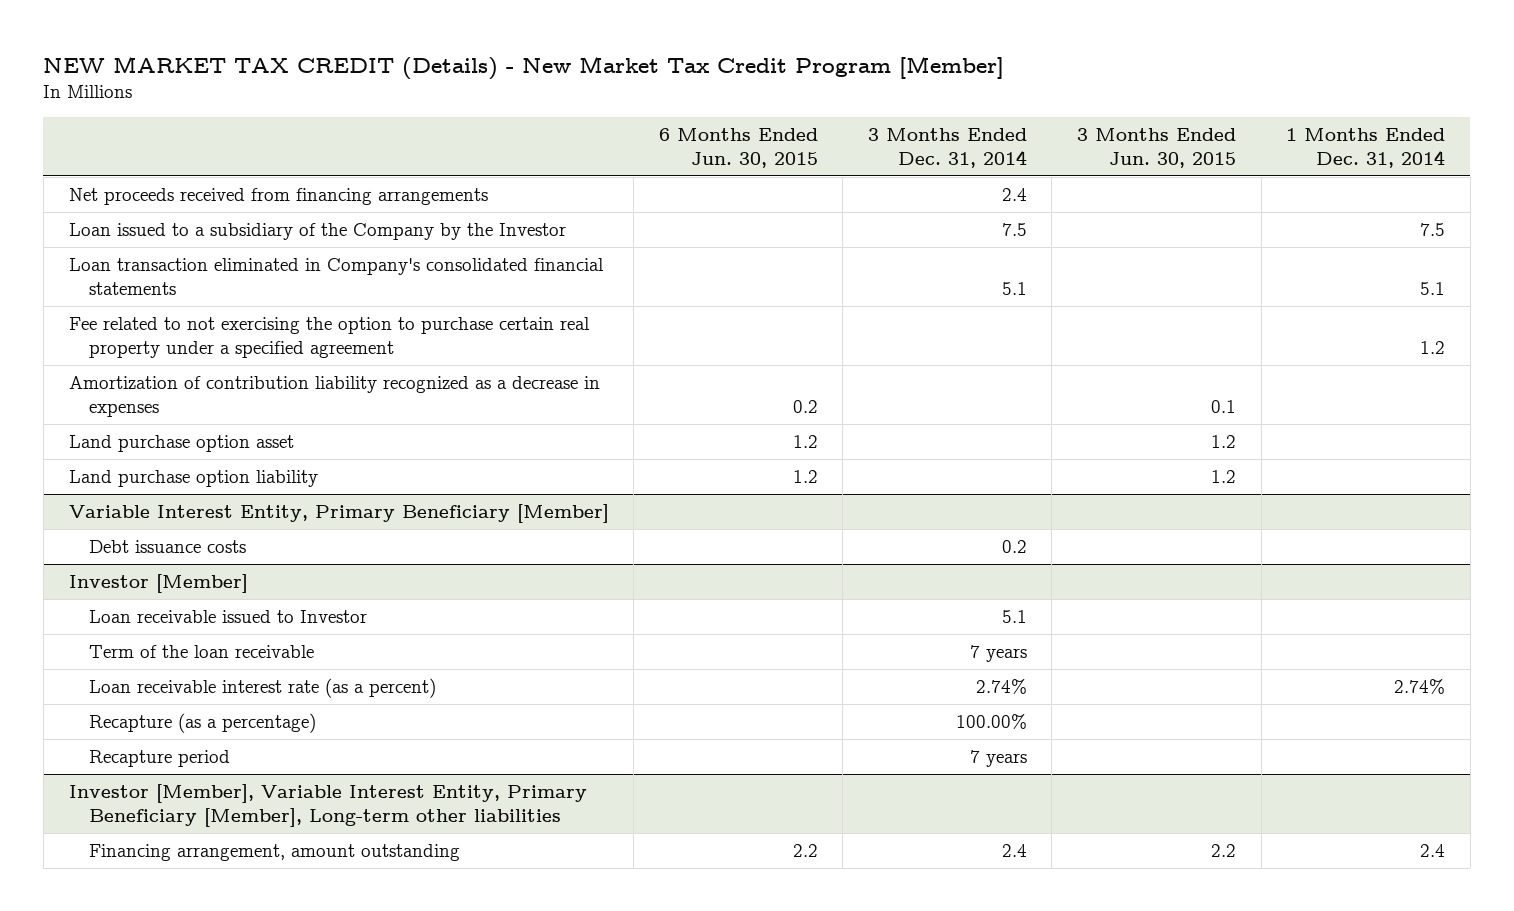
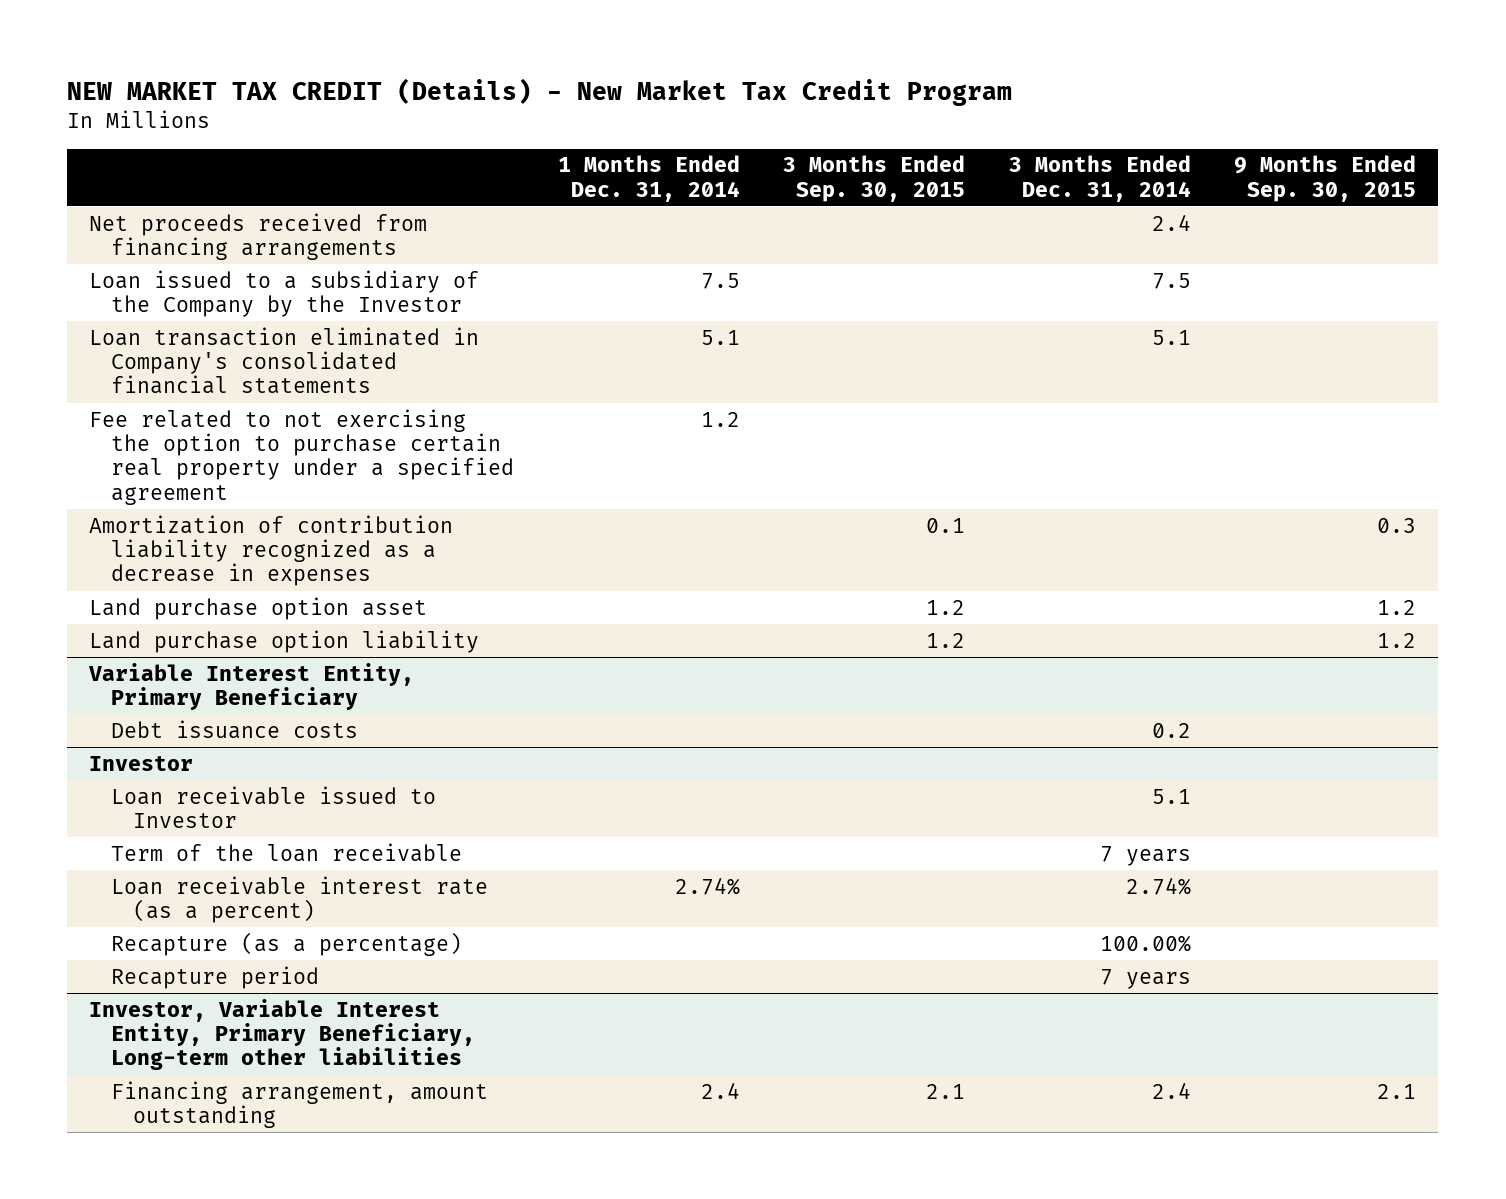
- NEW MARKET TAX CREDIT (Details) - New Market Tax Credit Program [Member]
+ NEW MARKET TAX CREDIT (Details) - New Market Tax Credit Program
- | 6 Months Ended Jun. 30, 2015 | 3 Months Ended Dec. 31, 2014 | 3 Months Ended Jun. 30, 2015 | 1 Months Ended Dec. 31, 2014
+ | 1 Months Ended Dec. 31, 2014 | 3 Months Ended Sep. 30, 2015 | 3 Months Ended Dec. 31, 2014 | 9 Months Ended Sep. 30, 2015
- Variable Interest Entity, Primary Beneficiary [Member]
+ Variable Interest Entity, Primary Beneficiary
- Investor [Member]
+ Investor
- Investor [Member], Variable Interest Entity, Primary Beneficiary [Member], Long-term other liabilities
+ Investor, Variable Interest Entity, Primary Beneficiary, Long-term other liabilities

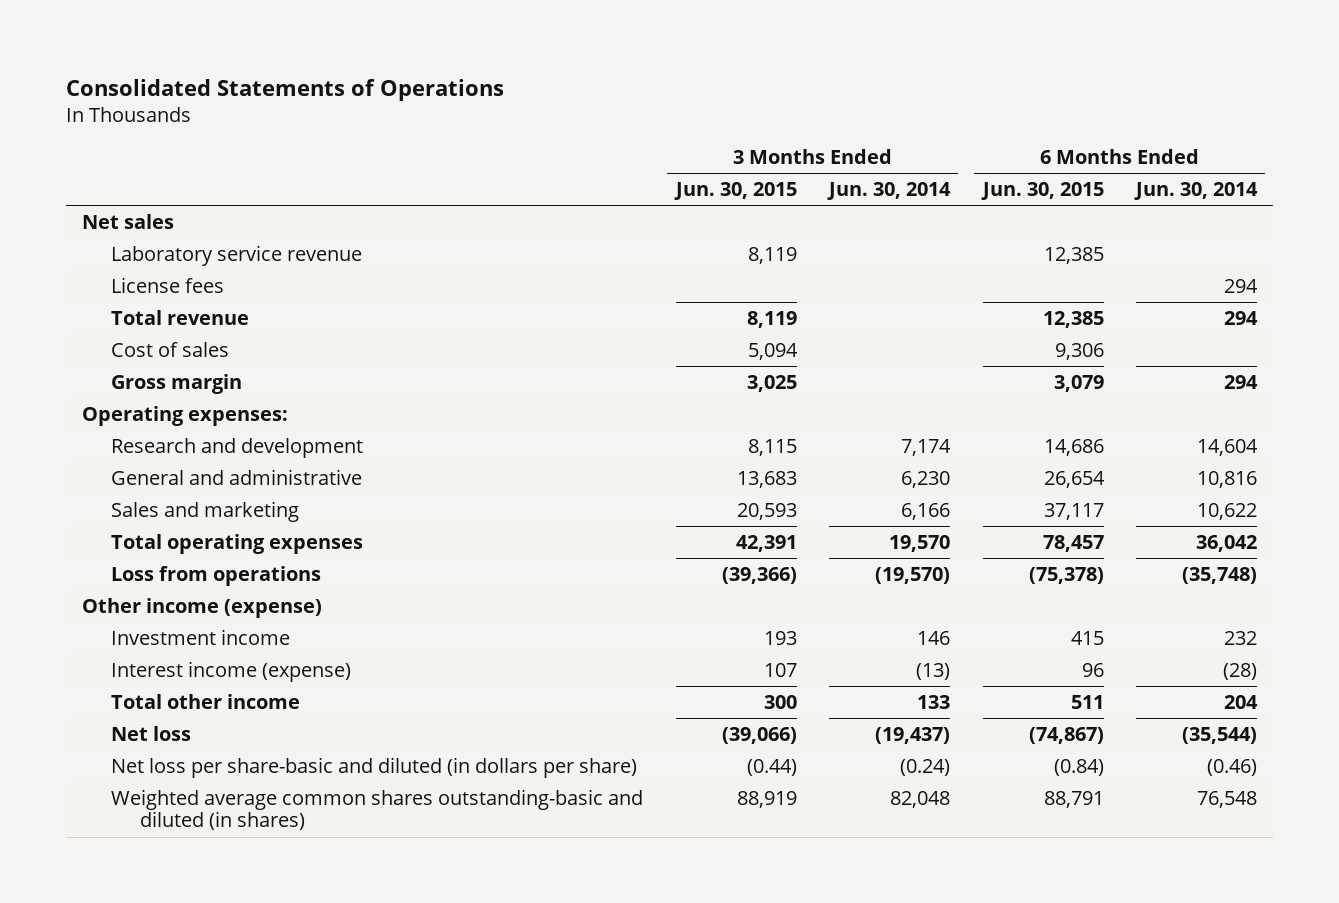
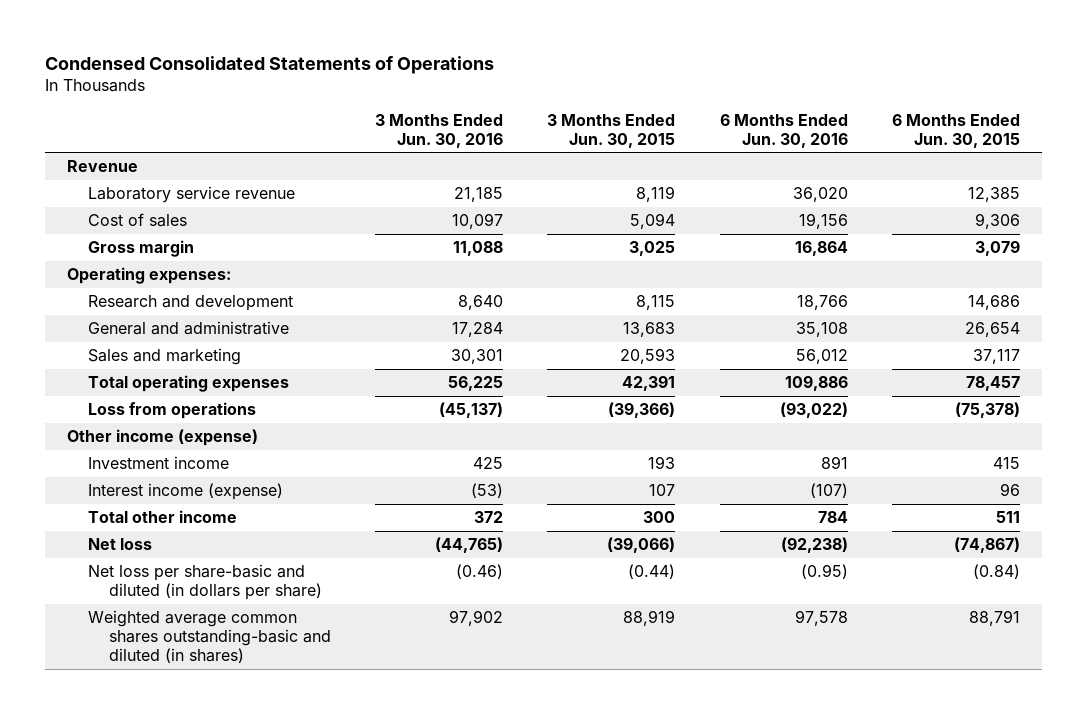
- Consolidated Statements of Operations
+ Condensed Consolidated Statements of Operations
- | 3 Months Ended Jun. 30, 2015 | 3 Months Ended Jun. 30, 2014 | 6 Months Ended Jun. 30, 2015 | 6 Months Ended Jun. 30, 2014
+ | 3 Months Ended Jun. 30, 2016 | 3 Months Ended Jun. 30, 2015 | 6 Months Ended Jun. 30, 2016 | 6 Months Ended Jun. 30, 2015
- Net sales
+ Revenue
- License fees | | | | 294
- Total revenue | 8,119 | | 12,385 | 294

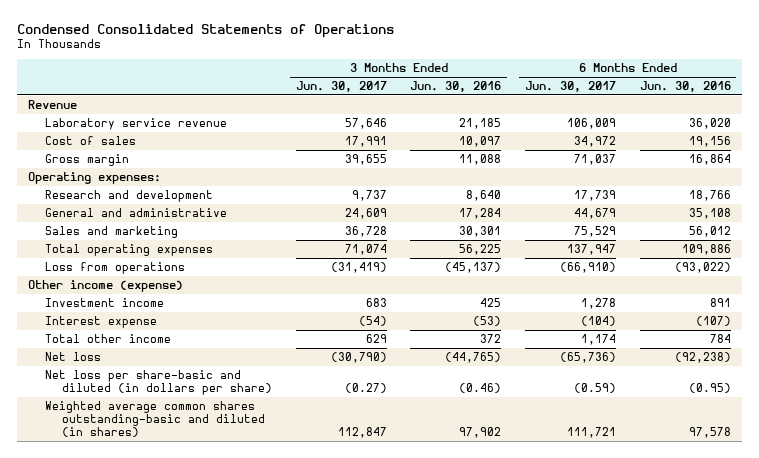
- | 3 Months Ended Jun. 30, 2016 | 3 Months Ended Jun. 30, 2015 | 6 Months Ended Jun. 30, 2016 | 6 Months Ended Jun. 30, 2015
+ | 3 Months Ended Jun. 30, 2017 | 3 Months Ended Jun. 30, 2016 | 6 Months Ended Jun. 30, 2017 | 6 Months Ended Jun. 30, 2016
- Interest income (expense) | (53) | 107 | (107) | 96
+ Interest expense | (54) | (53) | (104) | (107)

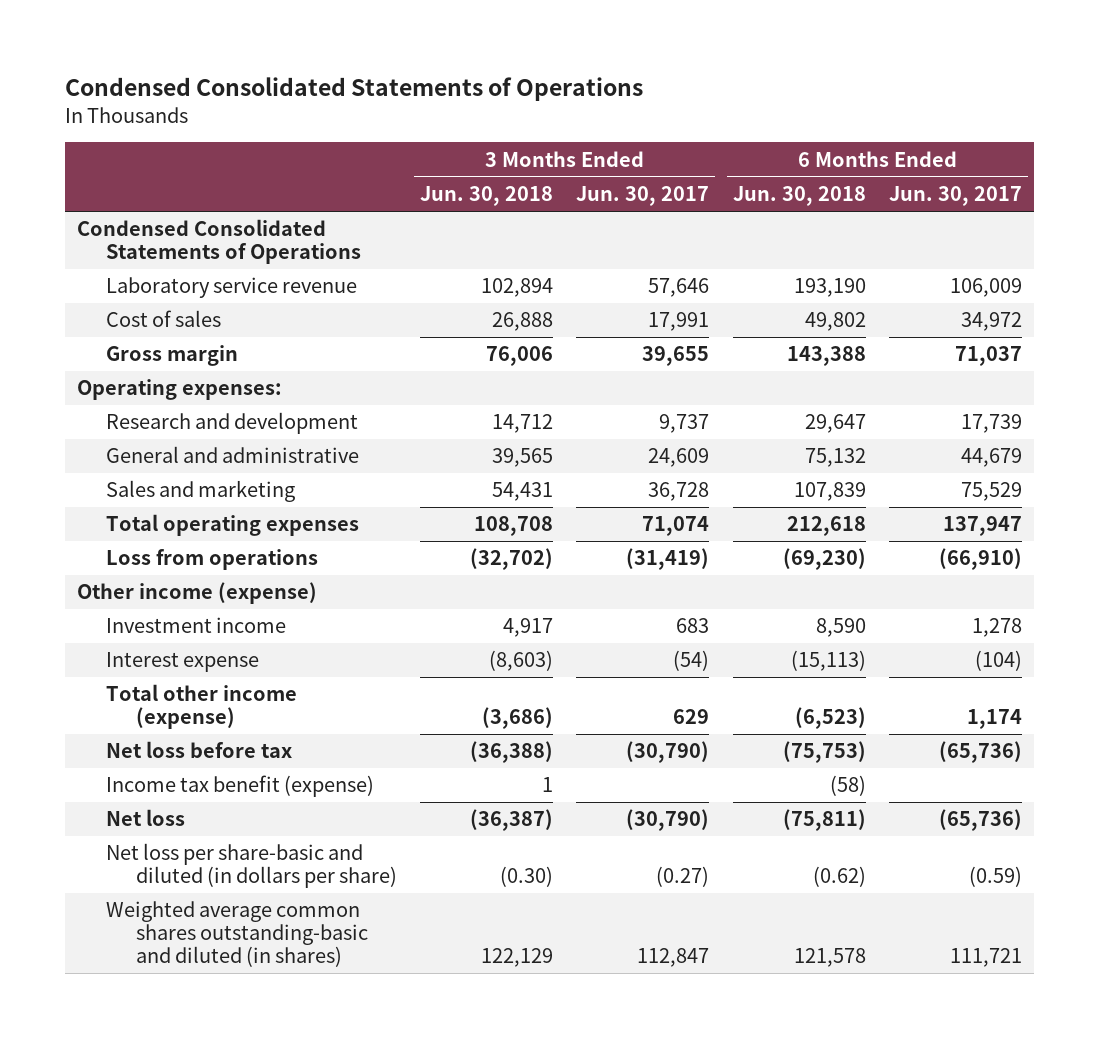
- | 3 Months Ended Jun. 30, 2017 | 3 Months Ended Jun. 30, 2016 | 6 Months Ended Jun. 30, 2017 | 6 Months Ended Jun. 30, 2016
+ | 3 Months Ended Jun. 30, 2018 | 3 Months Ended Jun. 30, 2017 | 6 Months Ended Jun. 30, 2018 | 6 Months Ended Jun. 30, 2017
- Revenue
+ Condensed Consolidated Statements of Operations
- Total other income | 629 | 372 | 1,174 | 784
+ Total other income (expense) | (3,686) | 629 | (6,523) | 1,174
+ Net loss before tax | (36,388) | (30,790) | (75,753) | (65,736)
+ Income tax benefit (expense) | 1 | | (58) |

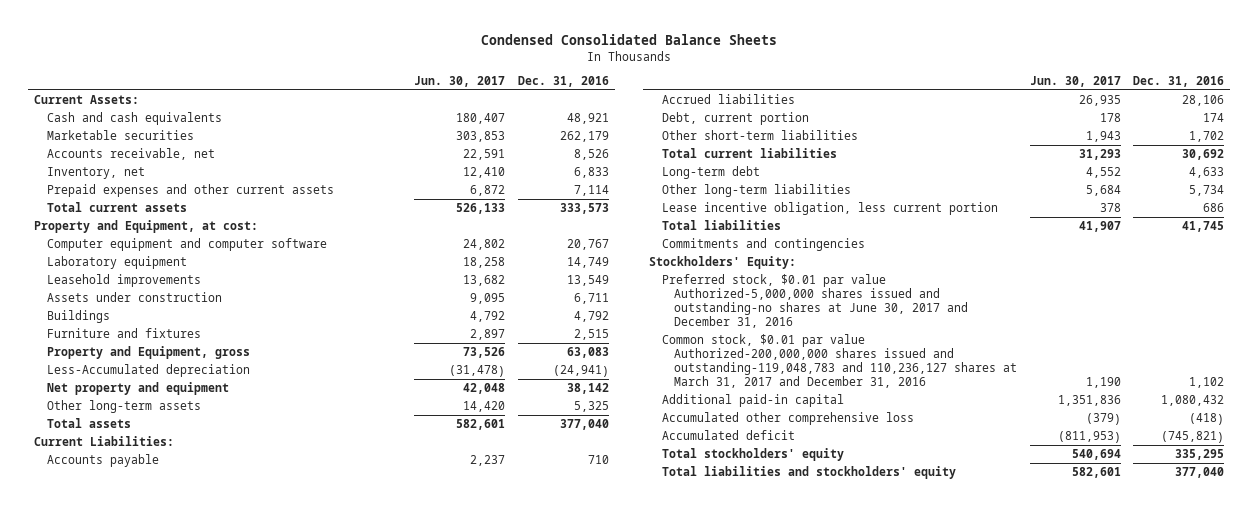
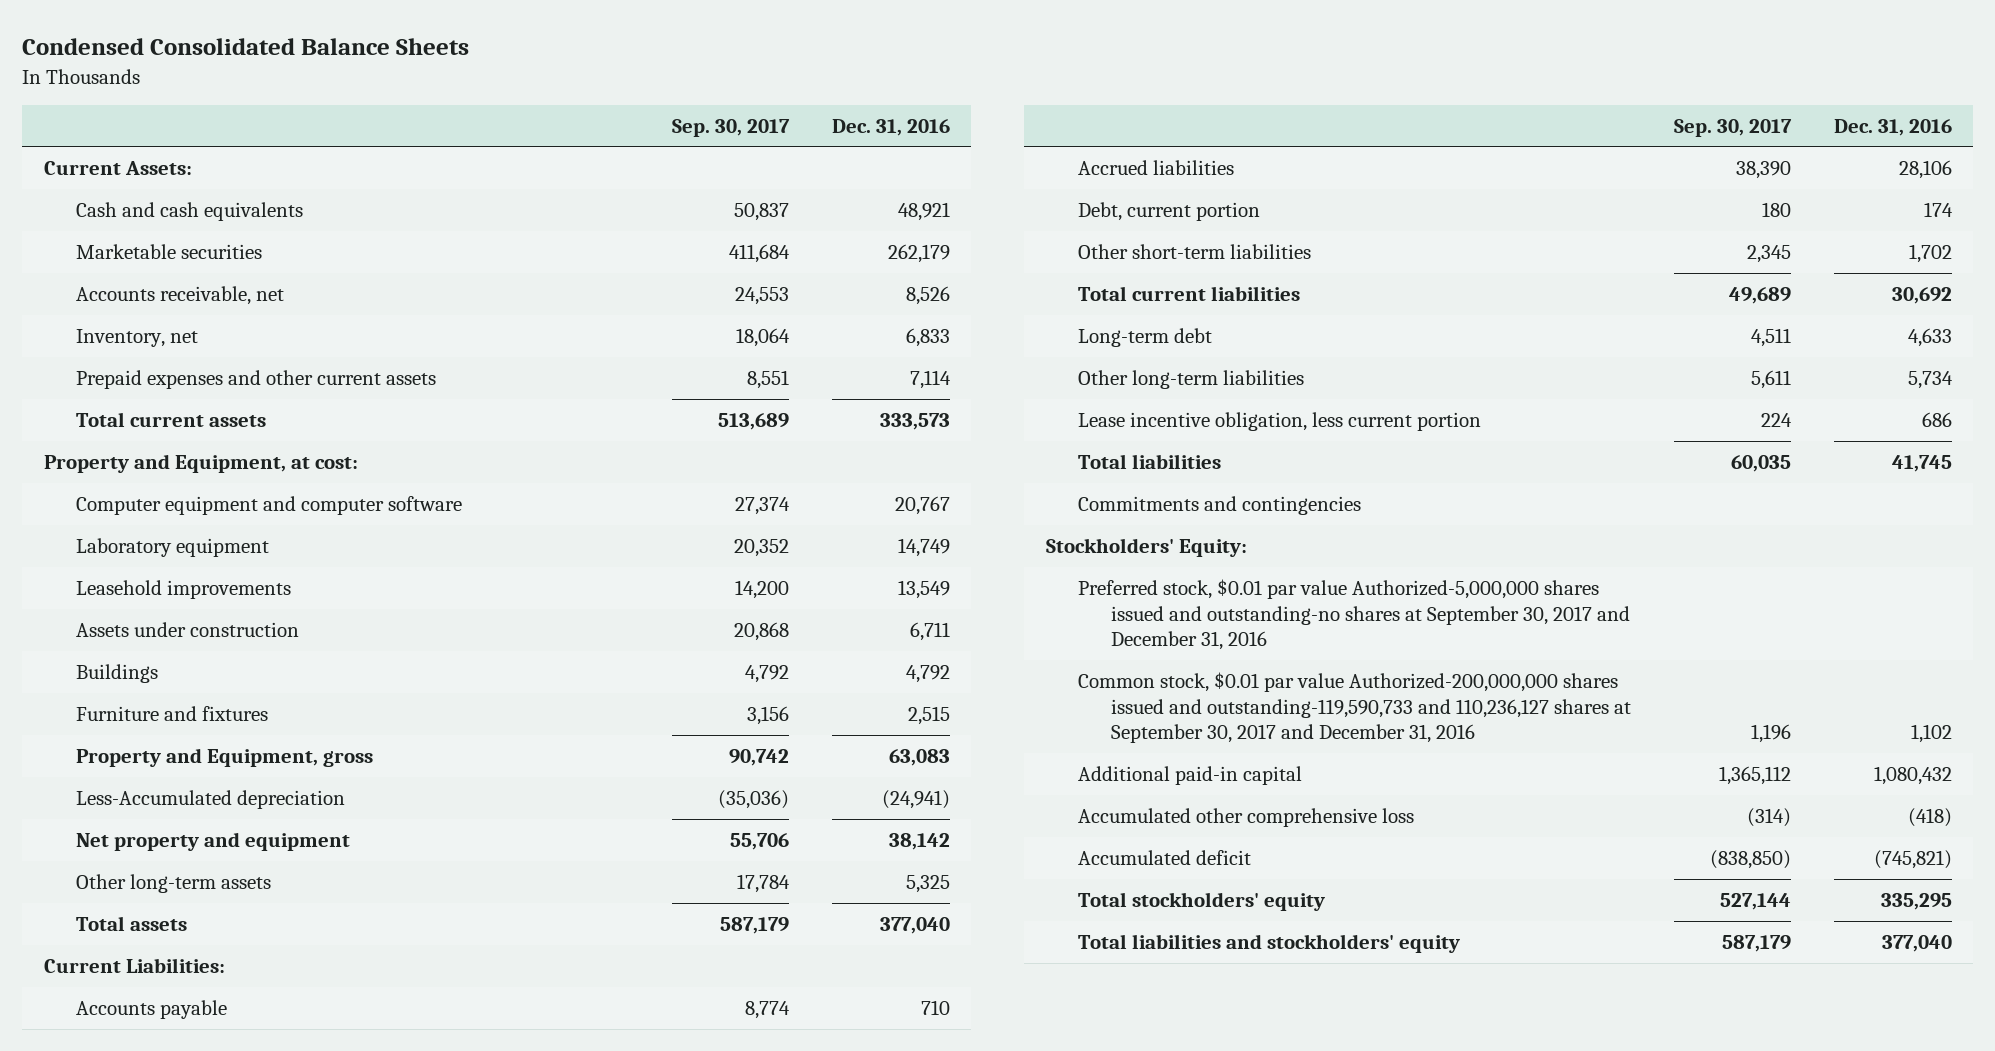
- | Jun. 30, 2017 | Dec. 31, 2016
+ | Sep. 30, 2017 | Dec. 31, 2016
- Preferred stock, $0.01 par value Authorized-5,000,000 shares issued and outstanding-no shares at June 30, 2017 and December 31, 2016
- Common stock, $0.01 par value Authorized-200,000,000 shares issued and outstanding-119,048,783 and 110,236,127 shares at March 31, 2017 and December 31, 2016 | 1,190 | 1,102
+ Preferred stock, $0.01 par value Authorized-5,000,000 shares issued and outstanding-no shares at September 30, 2017 and December 31, 2016
+ Common stock, $0.01 par value Authorized-200,000,000 shares issued and outstanding-119,590,733 and 110,236,127 shares at September 30, 2017 and December 31, 2016 | 1,196 | 1,102

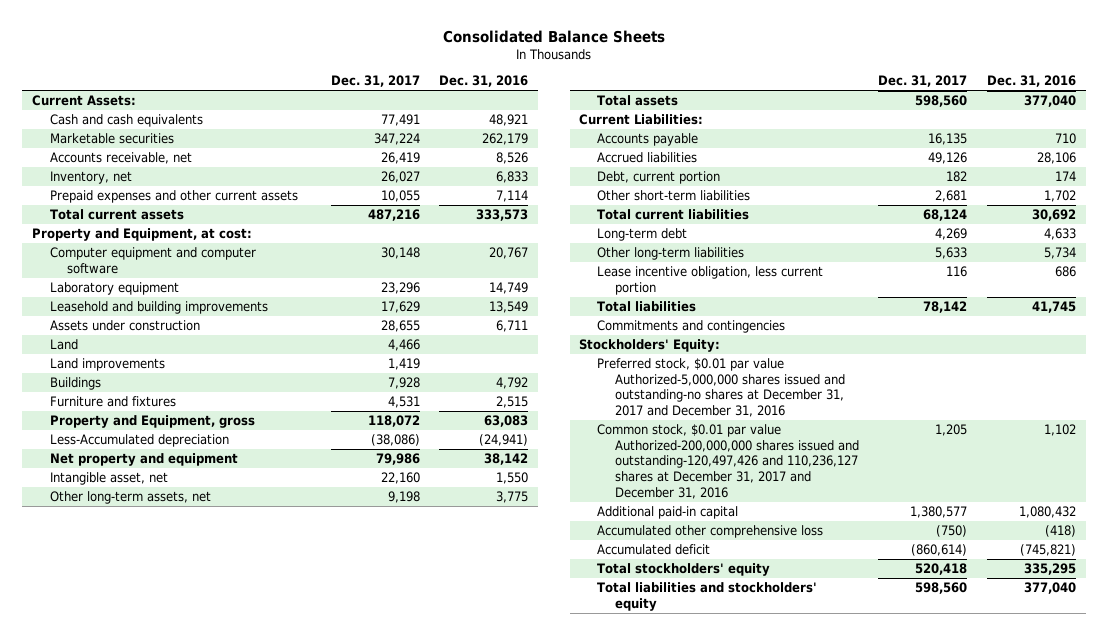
- Condensed Consolidated Balance Sheets
+ Consolidated Balance Sheets
- | Sep. 30, 2017 | Dec. 31, 2016
+ | Dec. 31, 2017 | Dec. 31, 2016
- Leasehold improvements | 14,200 | 13,549
+ Leasehold and building improvements | 17,629 | 13,549
+ Land | 4,466 |
+ Land improvements | 1,419 |
- Other long-term assets | 17,784 | 5,325
+ Intangible asset, net | 22,160 | 1,550
+ Other long-term assets, net | 9,198 | 3,775
- Preferred stock, $0.01 par value Authorized-5,000,000 shares issued and outstanding-no shares at September 30, 2017 and December 31, 2016
- Common stock, $0.01 par value Authorized-200,000,000 shares issued and outstanding-119,590,733 and 110,236,127 shares at September 30, 2017 and December 31, 2016 | 1,196 | 1,102
+ Preferred stock, $0.01 par value Authorized-5,000,000 shares issued and outstanding-no shares at December 31, 2017 and December 31, 2016
+ Common stock, $0.01 par value Authorized-200,000,000 shares issued and outstanding-120,497,426 and 110,236,127 shares at December 31, 2017 and December 31, 2016 | 1,205 | 1,102

